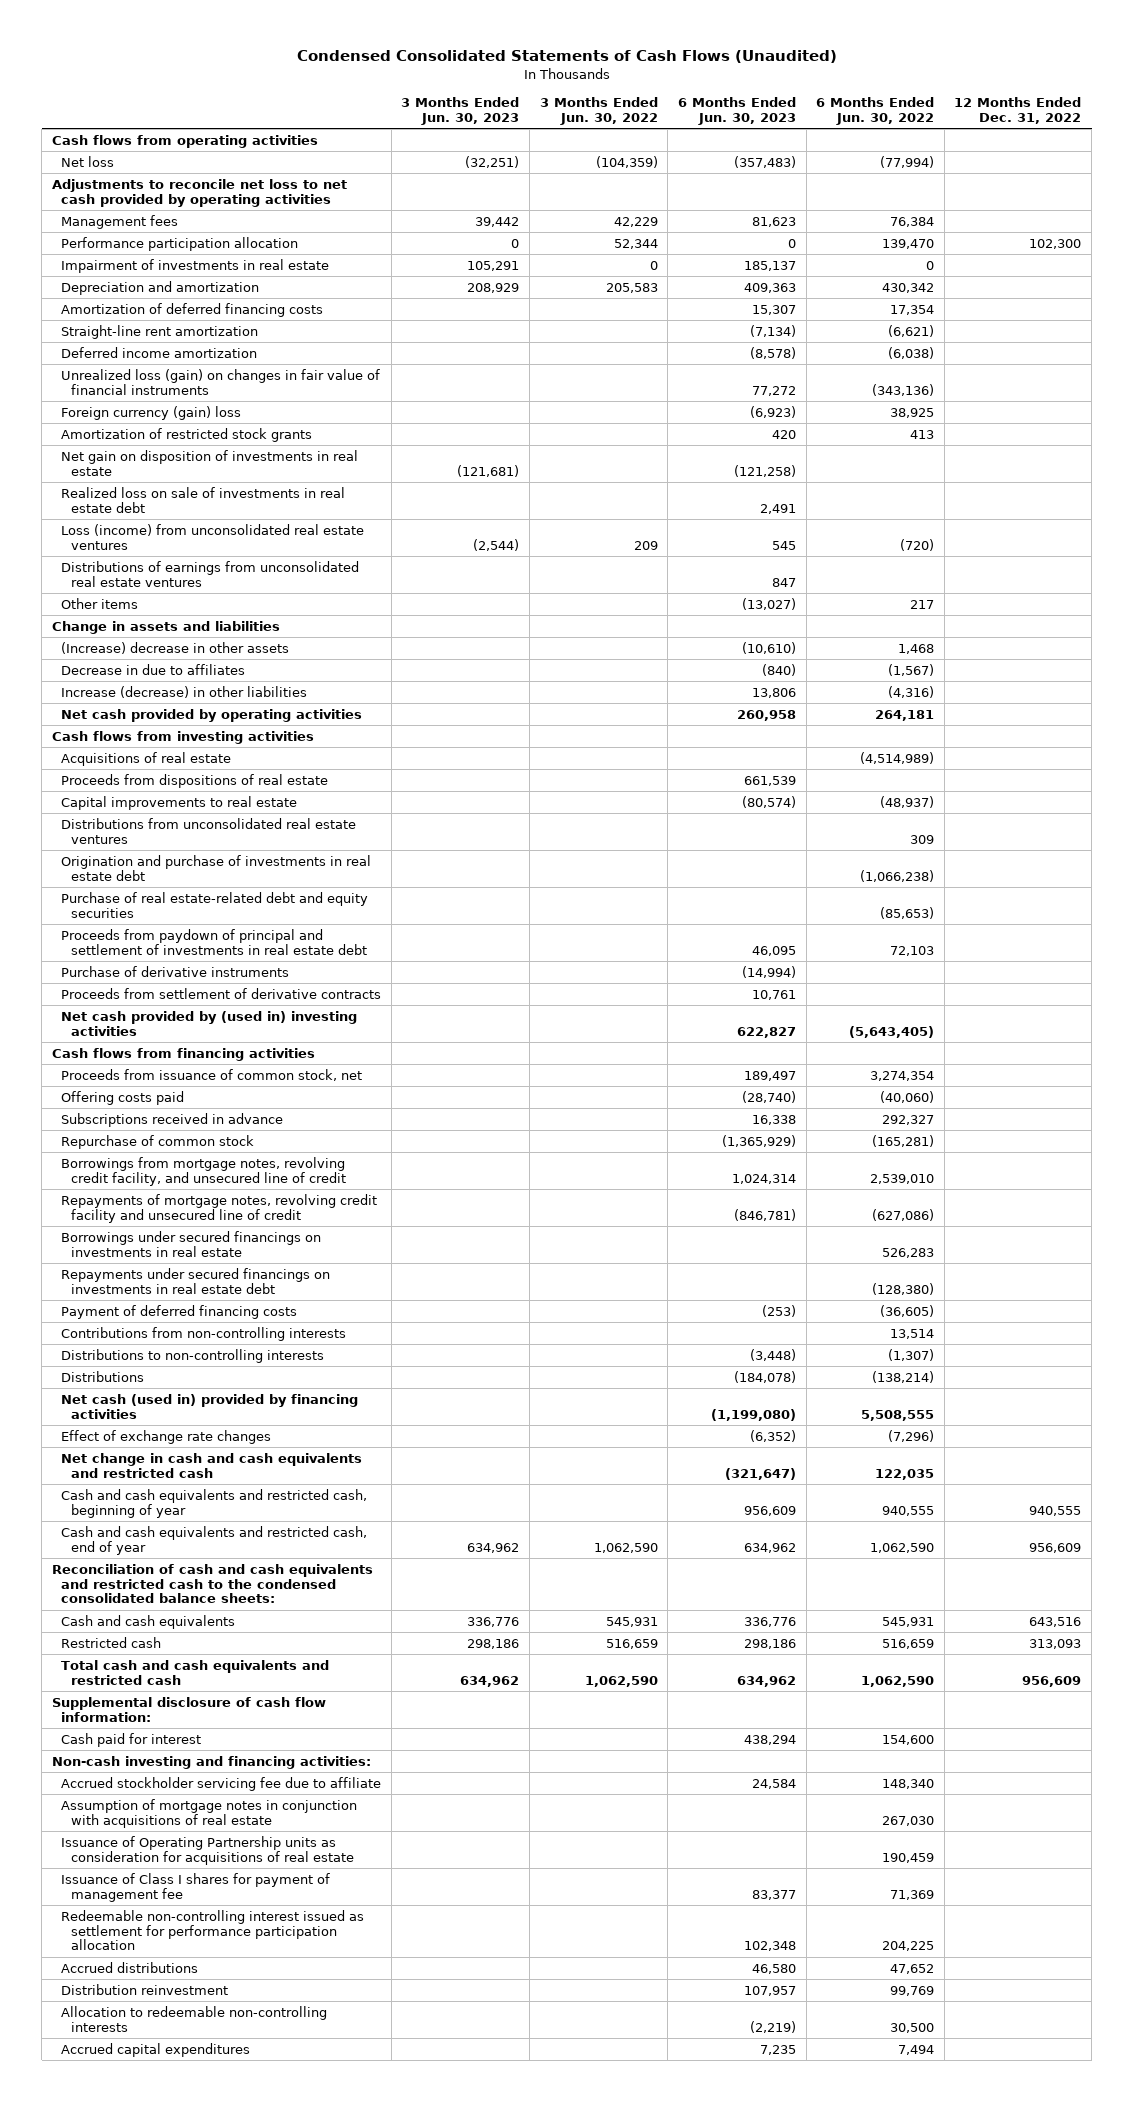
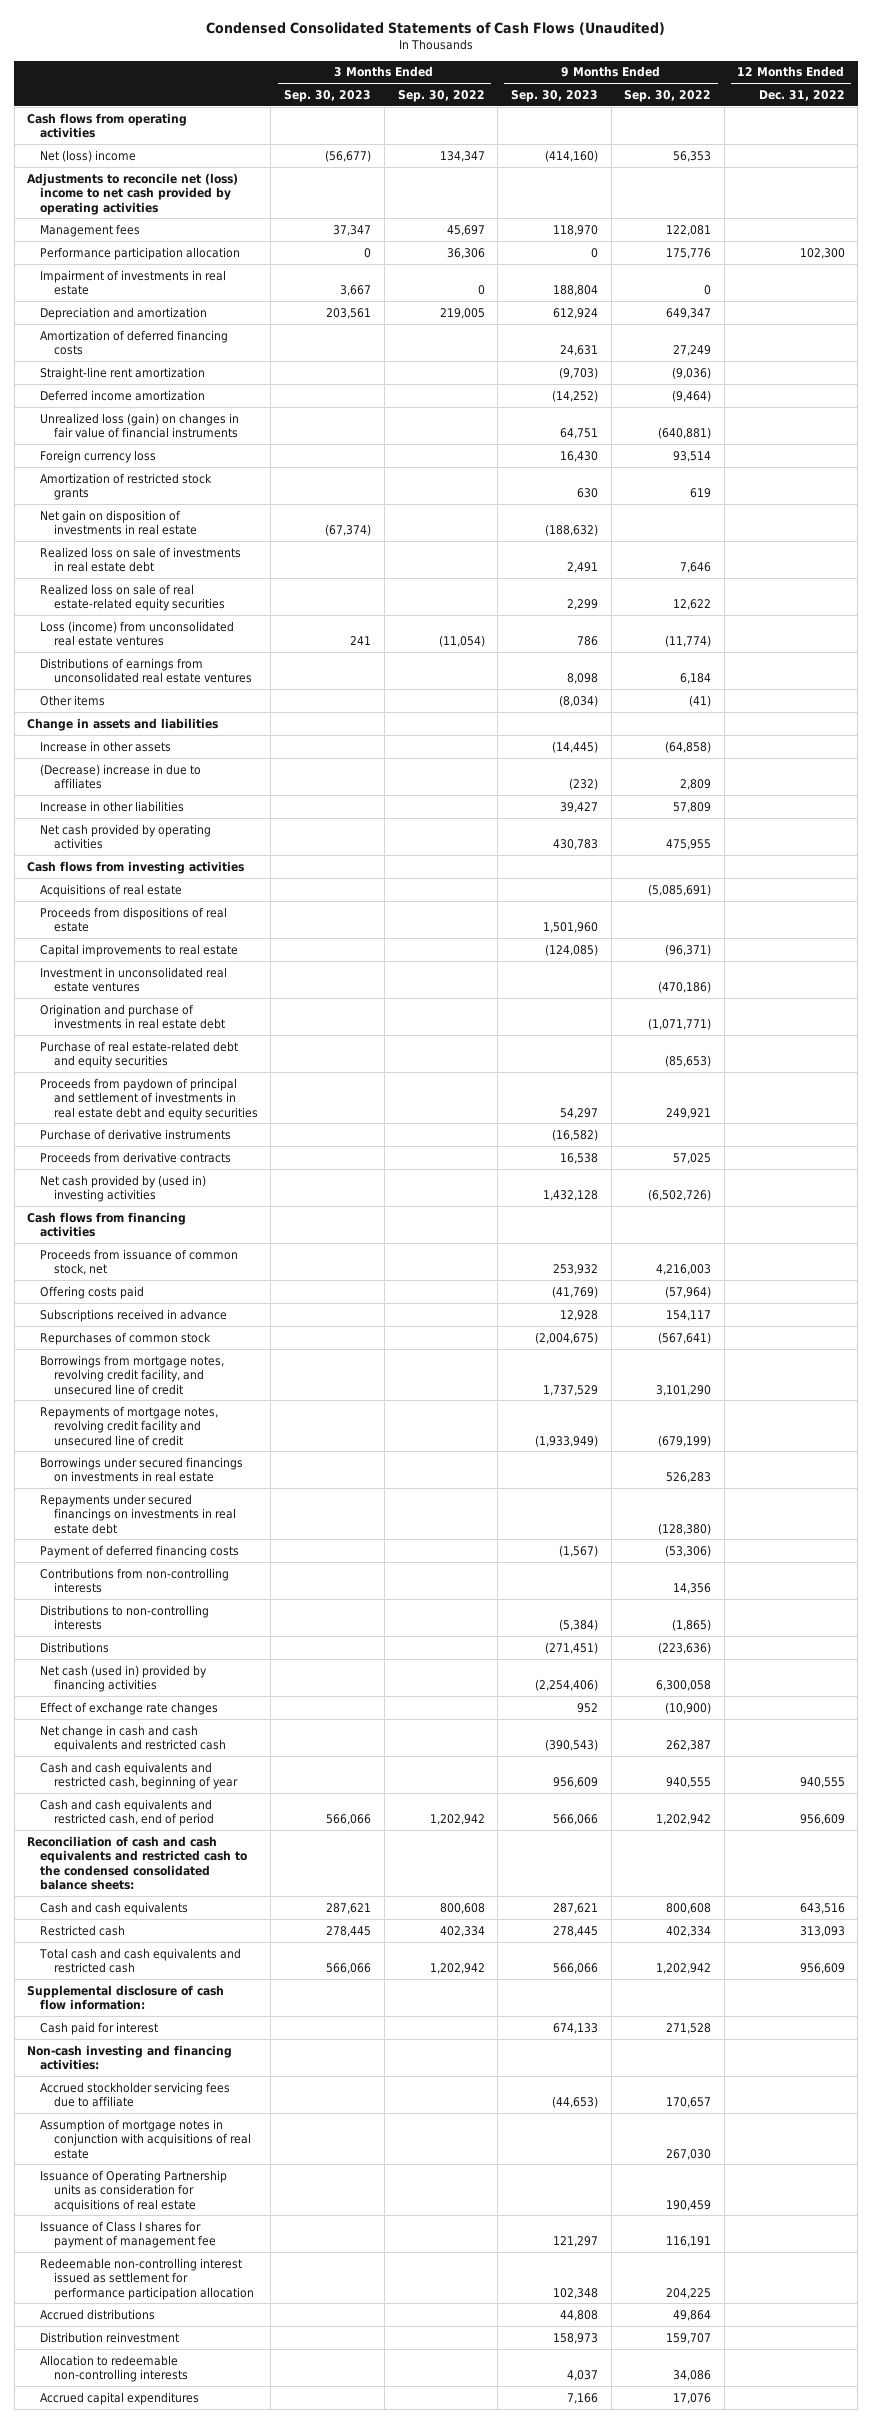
- | 3 Months Ended Jun. 30, 2023 | 3 Months Ended Jun. 30, 2022 | 6 Months Ended Jun. 30, 2023 | 6 Months Ended Jun. 30, 2022 | 12 Months Ended Dec. 31, 2022
+ | 3 Months Ended Sep. 30, 2023 | 3 Months Ended Sep. 30, 2022 | 9 Months Ended Sep. 30, 2023 | 9 Months Ended Sep. 30, 2022 | 12 Months Ended Dec. 31, 2022
- Net loss | (32,251) | (104,359) | (357,483) | (77,994) |
- Adjustments to reconcile net loss to net cash provided by operating activities
+ Net (loss) income | (56,677) | 134,347 | (414,160) | 56,353 |
+ Adjustments to reconcile net (loss) income to net cash provided by operating activities
- Foreign currency (gain) loss | | | (6,923) | 38,925 |
+ Foreign currency loss | | | 16,430 | 93,514 |
+ Realized loss on sale of real estate-related equity securities | | | 2,299 | 12,622 |
- (Increase) decrease in other assets | | | (10,610) | 1,468 |
- Decrease in due to affiliates | | | (840) | (1,567) |
- Increase (decrease) in other liabilities | | | 13,806 | (4,316) |
+ Increase in other assets | | | (14,445) | (64,858) |
+ (Decrease) increase in due to affiliates | | | (232) | 2,809 |
+ Increase in other liabilities | | | 39,427 | 57,809 |
- Distributions from unconsolidated real estate ventures | | | | 309 |
+ Investment in unconsolidated real estate ventures | | | | (470,186) |
- Proceeds from paydown of principal and settlement of investments in real estate debt | | | 46,095 | 72,103 |
+ Proceeds from paydown of principal and settlement of investments in real estate debt and equity securities | | | 54,297 | 249,921 |
- Proceeds from settlement of derivative contracts | | | 10,761 | |
+ Proceeds from derivative contracts | | | 16,538 | 57,025 |
- Repurchase of common stock | | | (1,365,929) | (165,281) |
+ Repurchases of common stock | | | (2,004,675) | (567,641) |
- Cash and cash equivalents and restricted cash, end of year | 634,962 | 1,062,590 | 634,962 | 1,062,590 | 956,609
+ Cash and cash equivalents and restricted cash, end of period | 566,066 | 1,202,942 | 566,066 | 1,202,942 | 956,609
- Accrued stockholder servicing fee due to affiliate | | | 24,584 | 148,340 |
+ Accrued stockholder servicing fees due to affiliate | | | (44,653) | 170,657 |

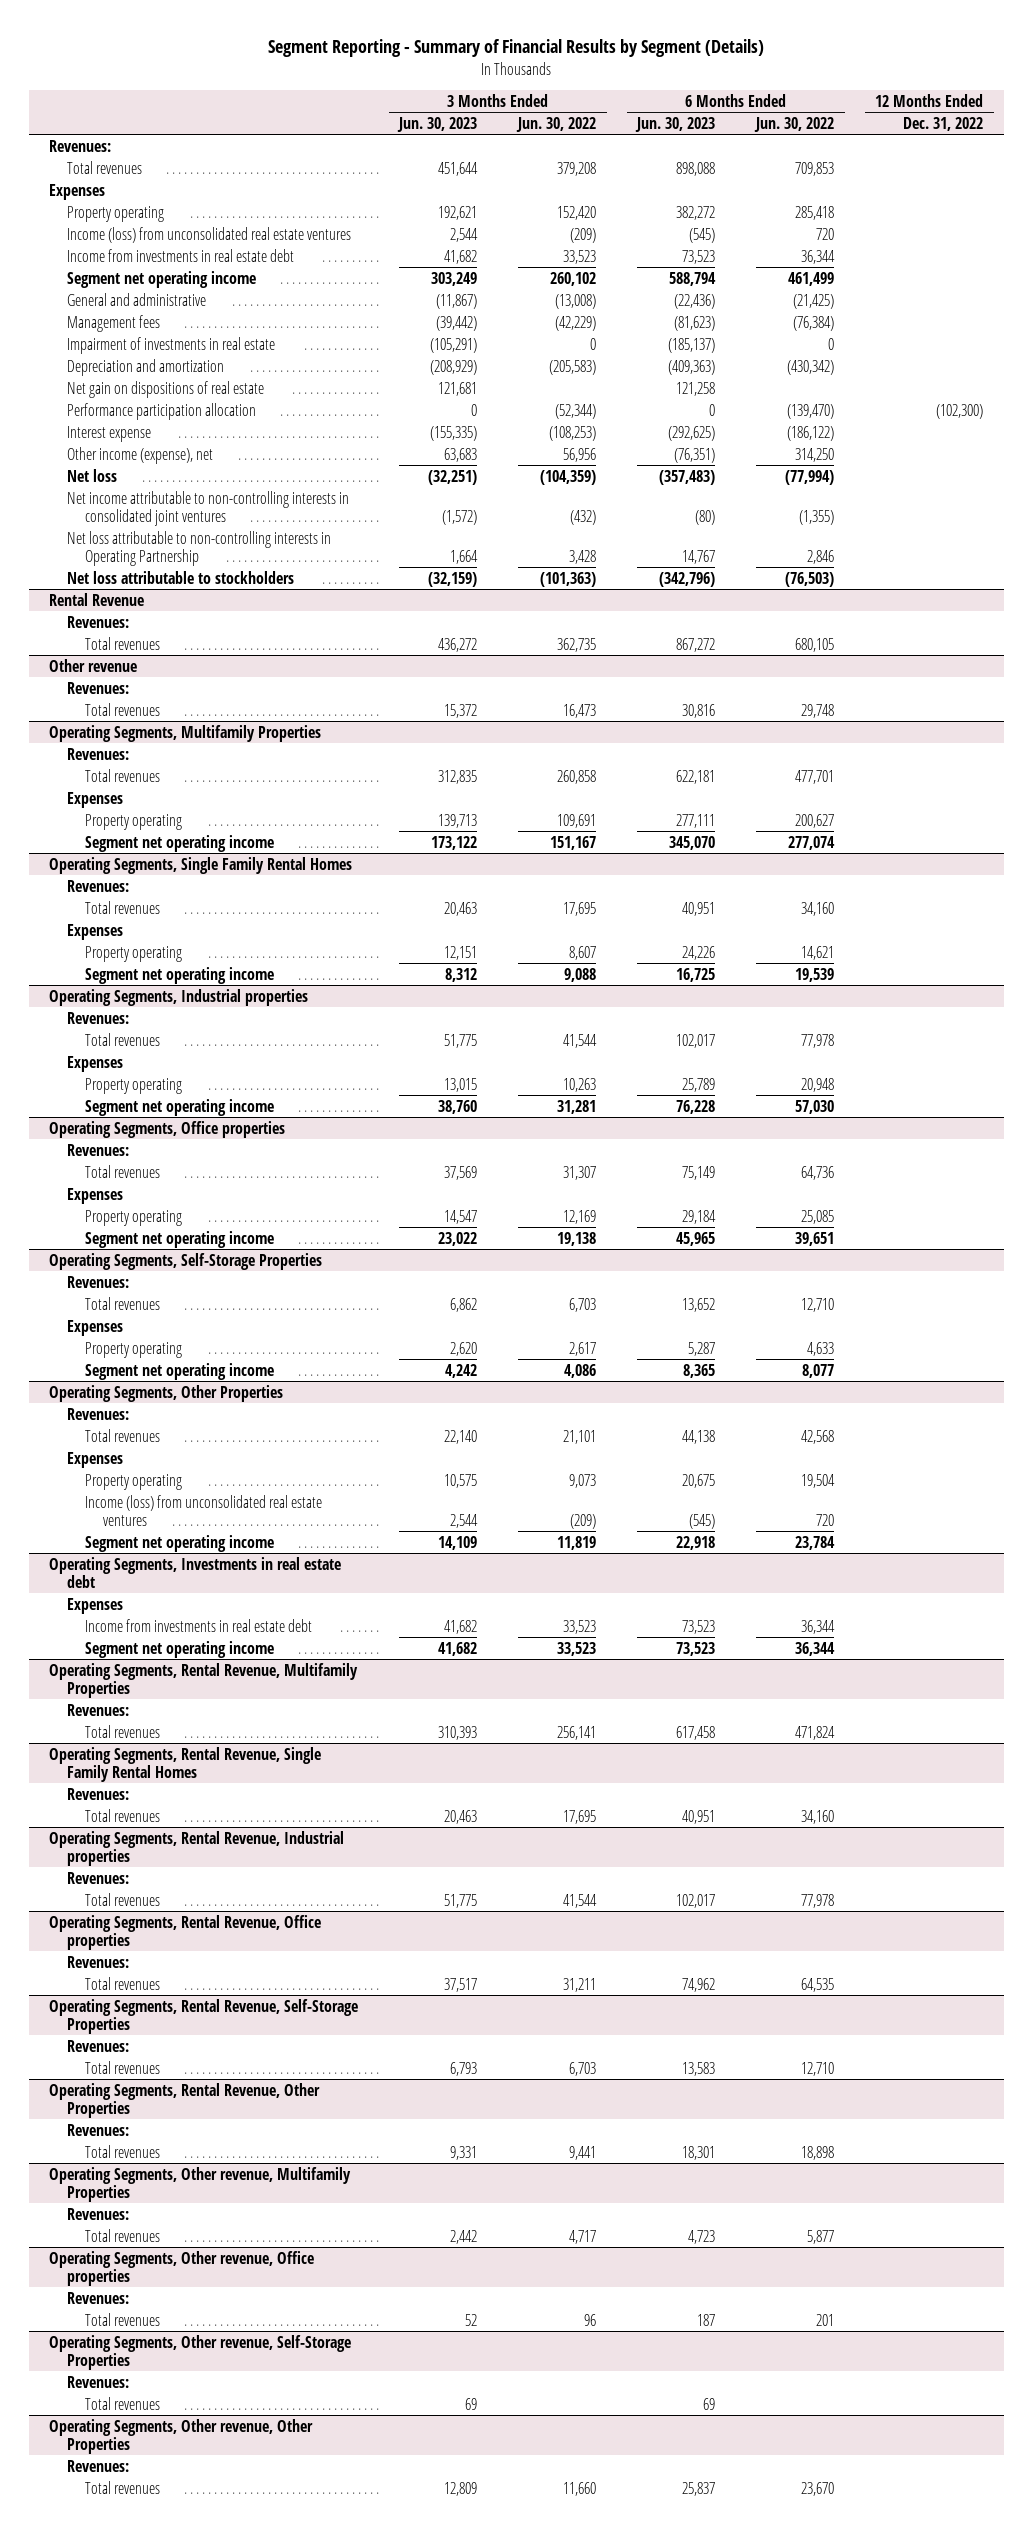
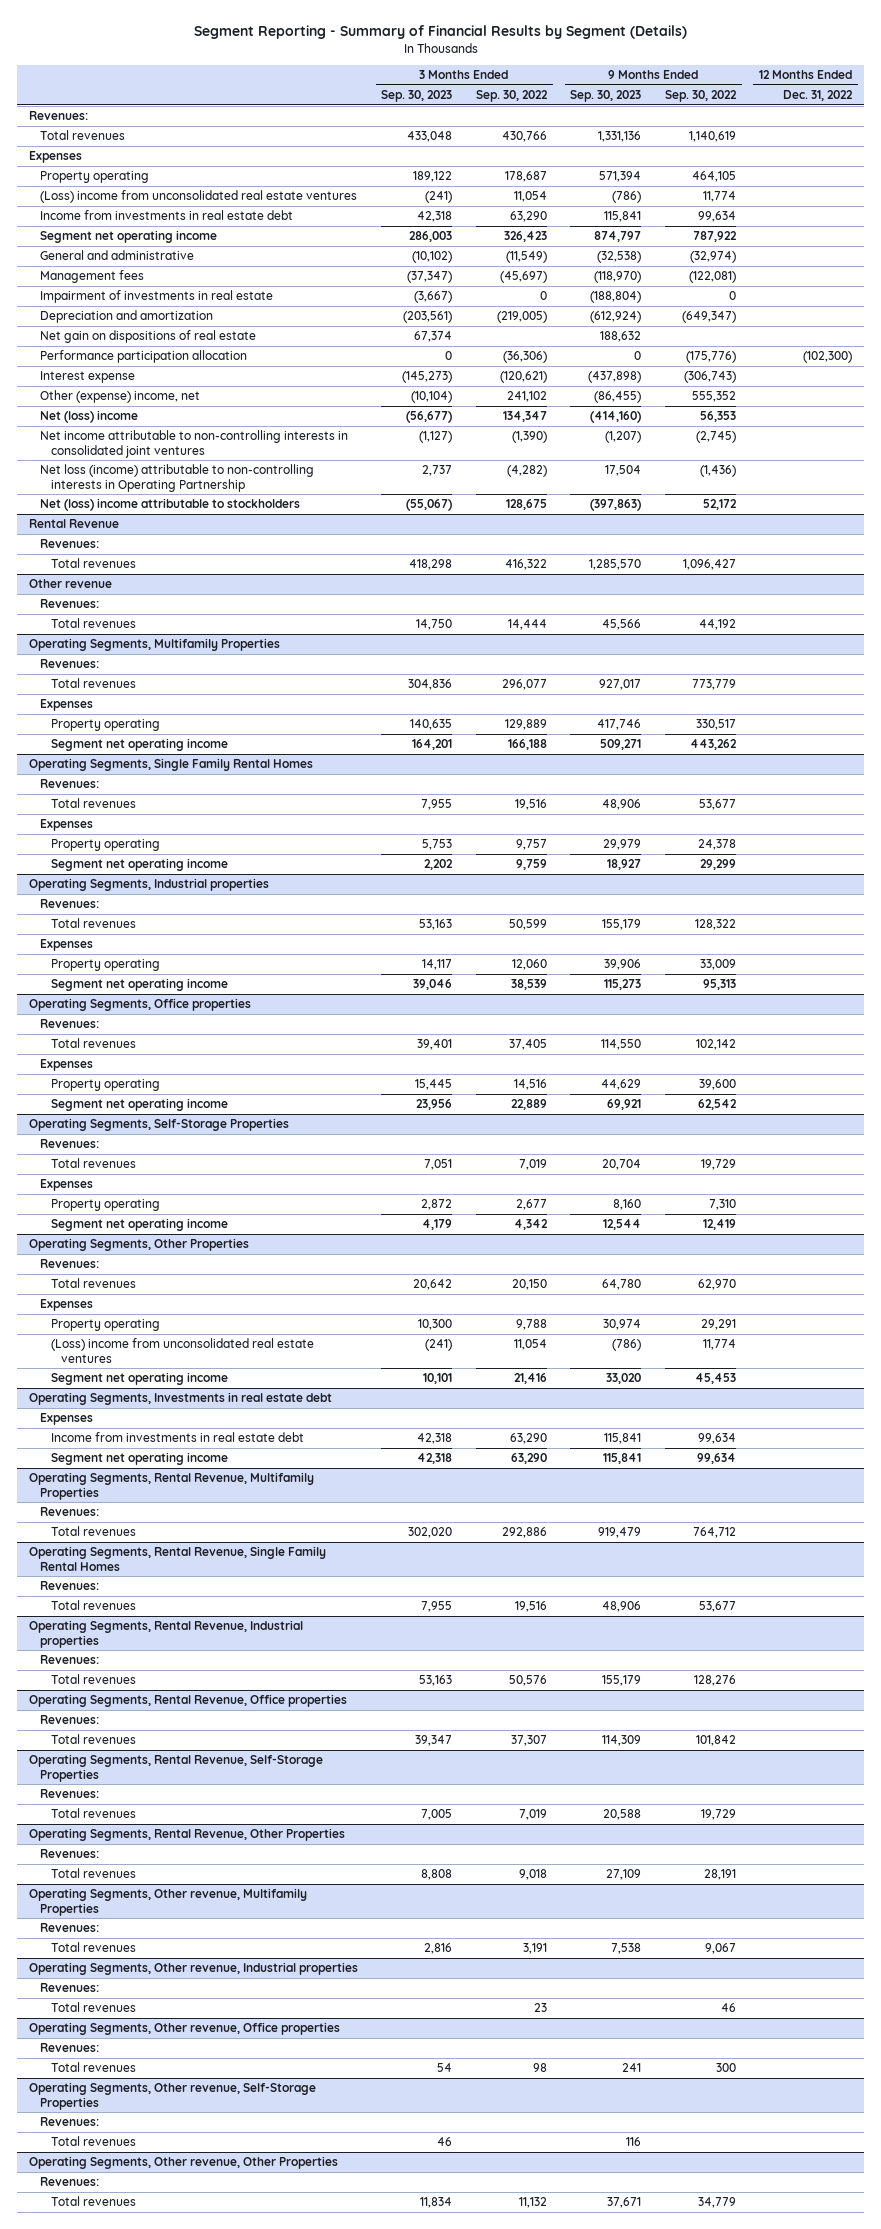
- | 3 Months Ended Jun. 30, 2023 | 3 Months Ended Jun. 30, 2022 | 6 Months Ended Jun. 30, 2023 | 6 Months Ended Jun. 30, 2022 | 12 Months Ended Dec. 31, 2022
+ | 3 Months Ended Sep. 30, 2023 | 3 Months Ended Sep. 30, 2022 | 9 Months Ended Sep. 30, 2023 | 9 Months Ended Sep. 30, 2022 | 12 Months Ended Dec. 31, 2022
- Income (loss) from unconsolidated real estate ventures | 2,544 | (209) | (545) | 720 |
+ (Loss) income from unconsolidated real estate ventures | (241) | 11,054 | (786) | 11,774 |
- Other income (expense), net | 63,683 | 56,956 | (76,351) | 314,250 |
- Net loss | (32,251) | (104,359) | (357,483) | (77,994) |
+ Other (expense) income, net | (10,104) | 241,102 | (86,455) | 555,352 |
+ Net (loss) income | (56,677) | 134,347 | (414,160) | 56,353 |
- Net loss attributable to non-controlling interests in Operating Partnership | 1,664 | 3,428 | 14,767 | 2,846 |
- Net loss attributable to stockholders | (32,159) | (101,363) | (342,796) | (76,503) |
+ Net loss (income) attributable to non-controlling interests in Operating Partnership | 2,737 | (4,282) | 17,504 | (1,436) |
+ Net (loss) income attributable to stockholders | (55,067) | 128,675 | (397,863) | 52,172 |
@ Operating Segments, Other Properties
- Income (loss) from unconsolidated real estate ventures | 2,544 | (209) | (545) | 720 |
+ (Loss) income from unconsolidated real estate ventures | (241) | 11,054 | (786) | 11,774 |
+ Operating Segments, Other revenue, Industrial properties
+ Revenues:
+ Total revenues | | 23 | | 46 |

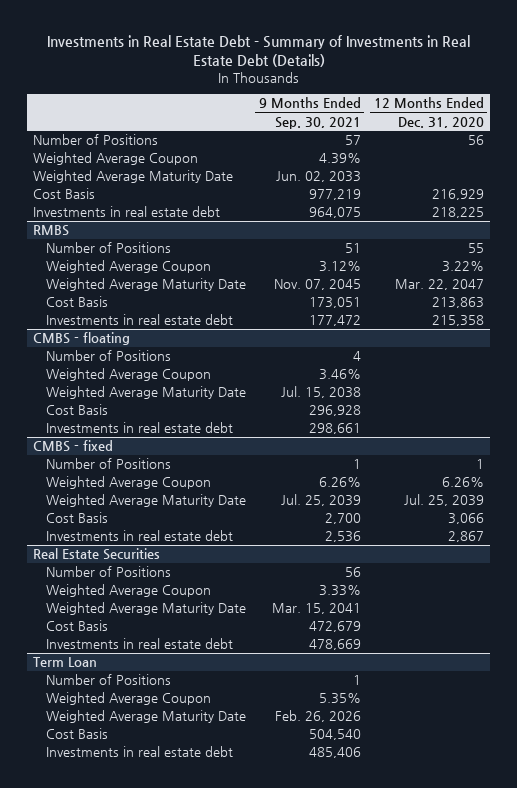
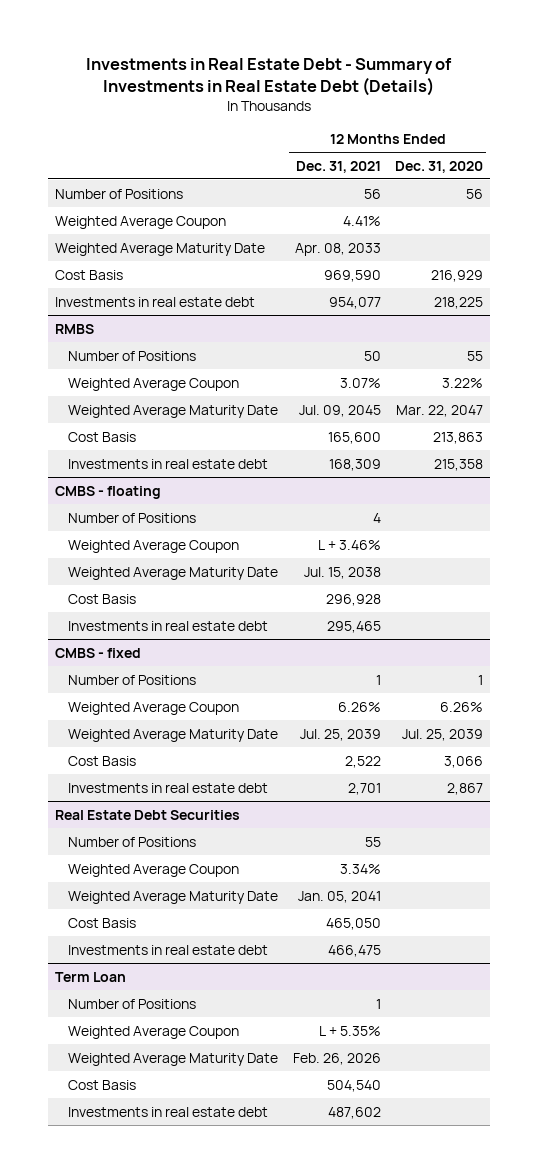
- | 9 Months Ended Sep. 30, 2021 | 12 Months Ended Dec. 31, 2020
+ | 12 Months Ended Dec. 31, 2021 | 12 Months Ended Dec. 31, 2020
- Real Estate Securities
+ Real Estate Debt Securities

